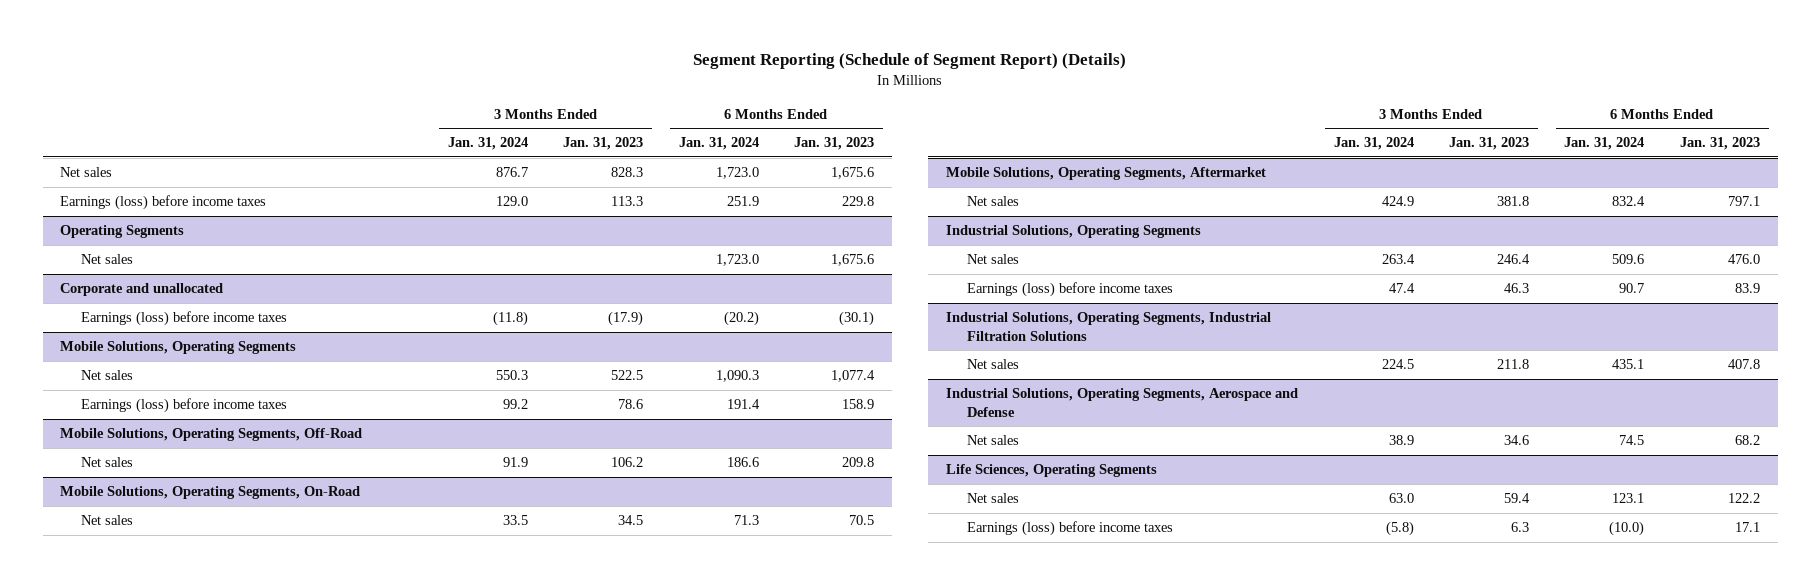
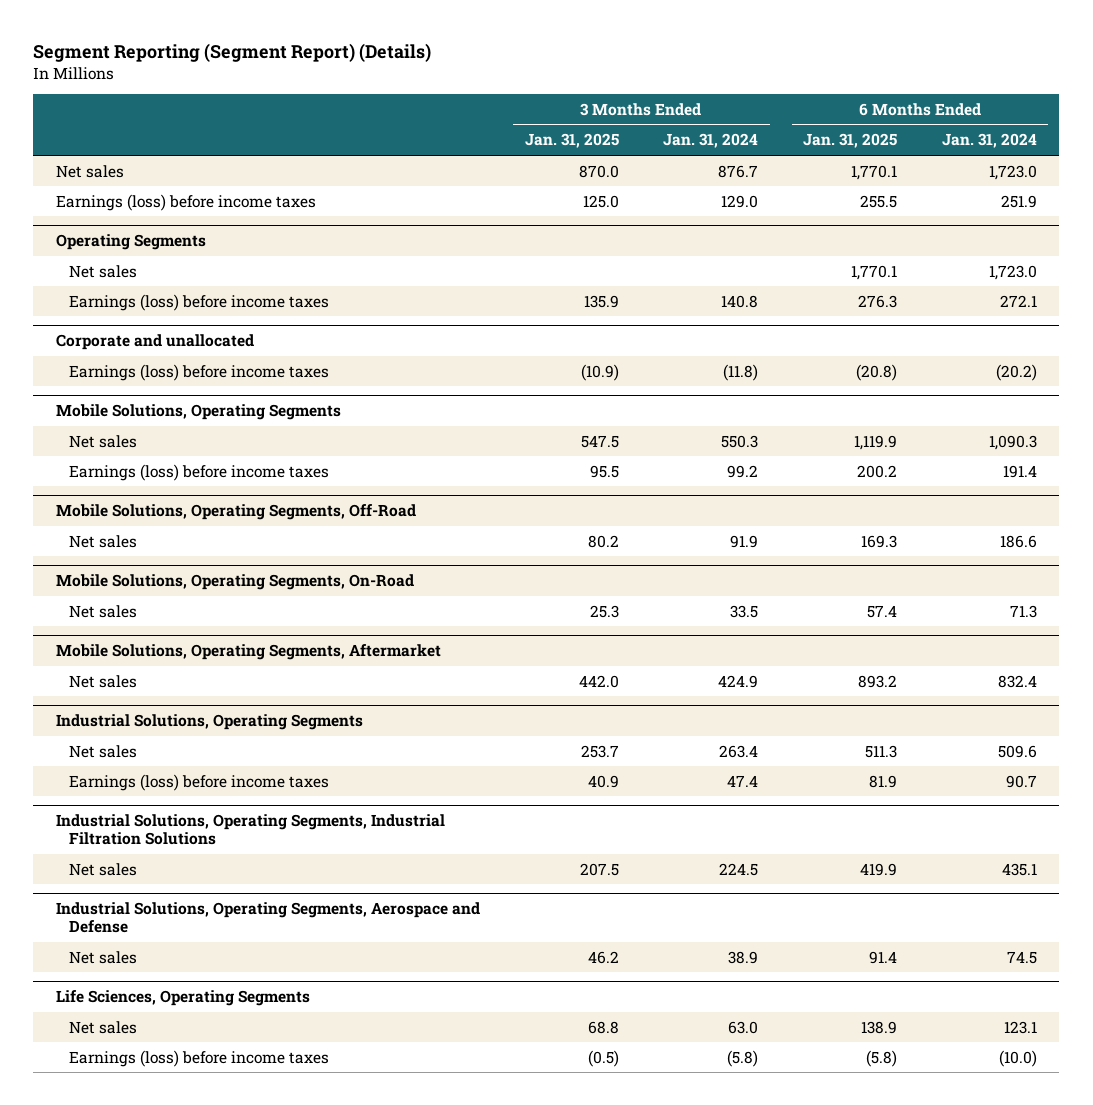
- Segment Reporting (Schedule of Segment Report) (Details)
+ Segment Reporting (Segment Report) (Details)
- | 3 Months Ended Jan. 31, 2024 | 3 Months Ended Jan. 31, 2023 | 6 Months Ended Jan. 31, 2024 | 6 Months Ended Jan. 31, 2023
+ | 3 Months Ended Jan. 31, 2025 | 3 Months Ended Jan. 31, 2024 | 6 Months Ended Jan. 31, 2025 | 6 Months Ended Jan. 31, 2024
@ Operating Segments
+ Earnings (loss) before income taxes | 135.9 | 140.8 | 276.3 | 272.1

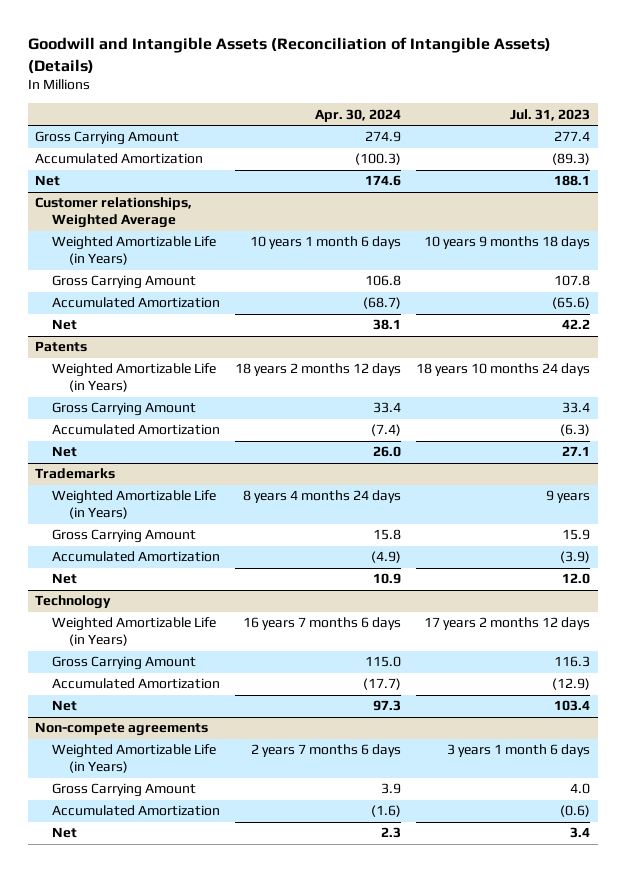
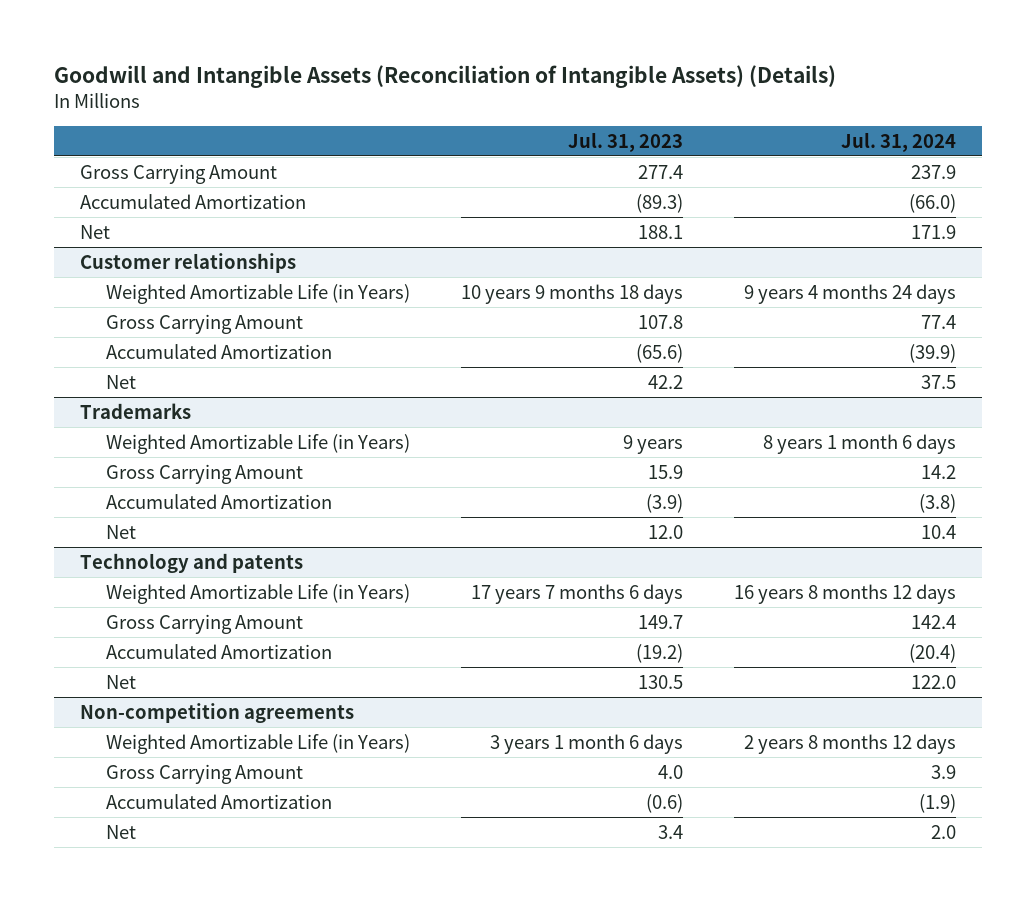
- | Apr. 30, 2024 | Jul. 31, 2023
+ | Jul. 31, 2023 | Jul. 31, 2024
- Customer relationships, Weighted Average
+ Customer relationships
- Patents
- Weighted Amortizable Life (in Years) | 18 years 2 months 12 days | 18 years 10 months 24 days
- Gross Carrying Amount | 33.4 | 33.4
- Accumulated Amortization | (7.4) | (6.3)
- Net | 26.0 | 27.1
- Technology
- Weighted Amortizable Life (in Years) | 16 years 7 months 6 days | 17 years 2 months 12 days
- Gross Carrying Amount | 115.0 | 116.3
- Accumulated Amortization | (17.7) | (12.9)
- Net | 97.3 | 103.4
- Non-compete agreements
+ Technology and patents
+ Weighted Amortizable Life (in Years) | 17 years 7 months 6 days | 16 years 8 months 12 days
+ Gross Carrying Amount | 149.7 | 142.4
+ Accumulated Amortization | (19.2) | (20.4)
+ Net | 130.5 | 122.0
+ Non-competition agreements

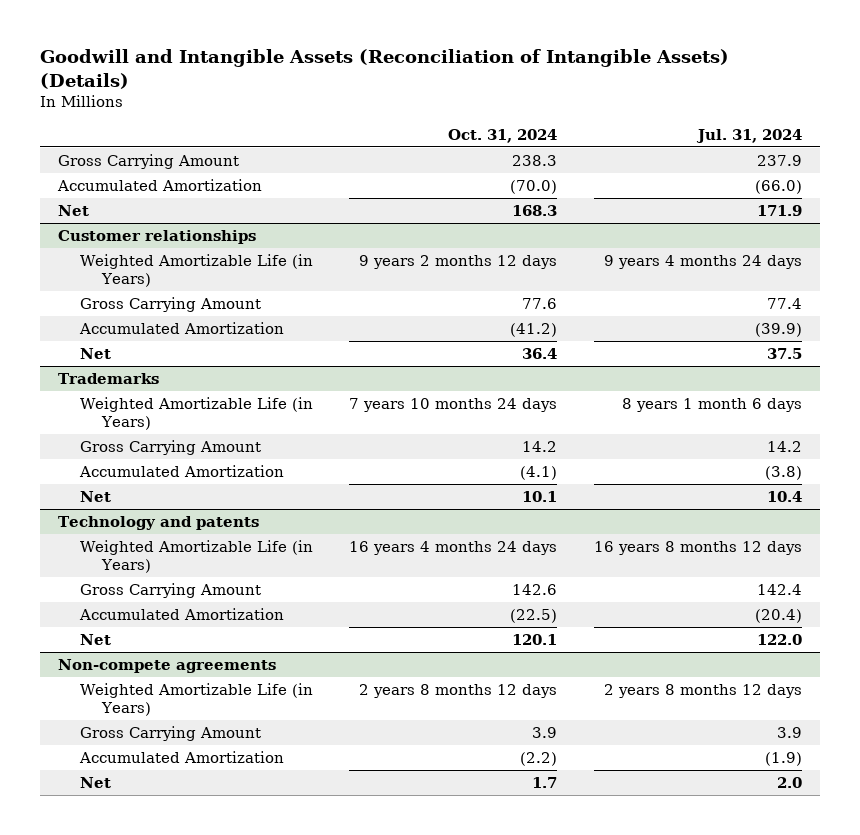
- | Jul. 31, 2023 | Jul. 31, 2024
+ | Oct. 31, 2024 | Jul. 31, 2024
- Non-competition agreements
+ Non-compete agreements

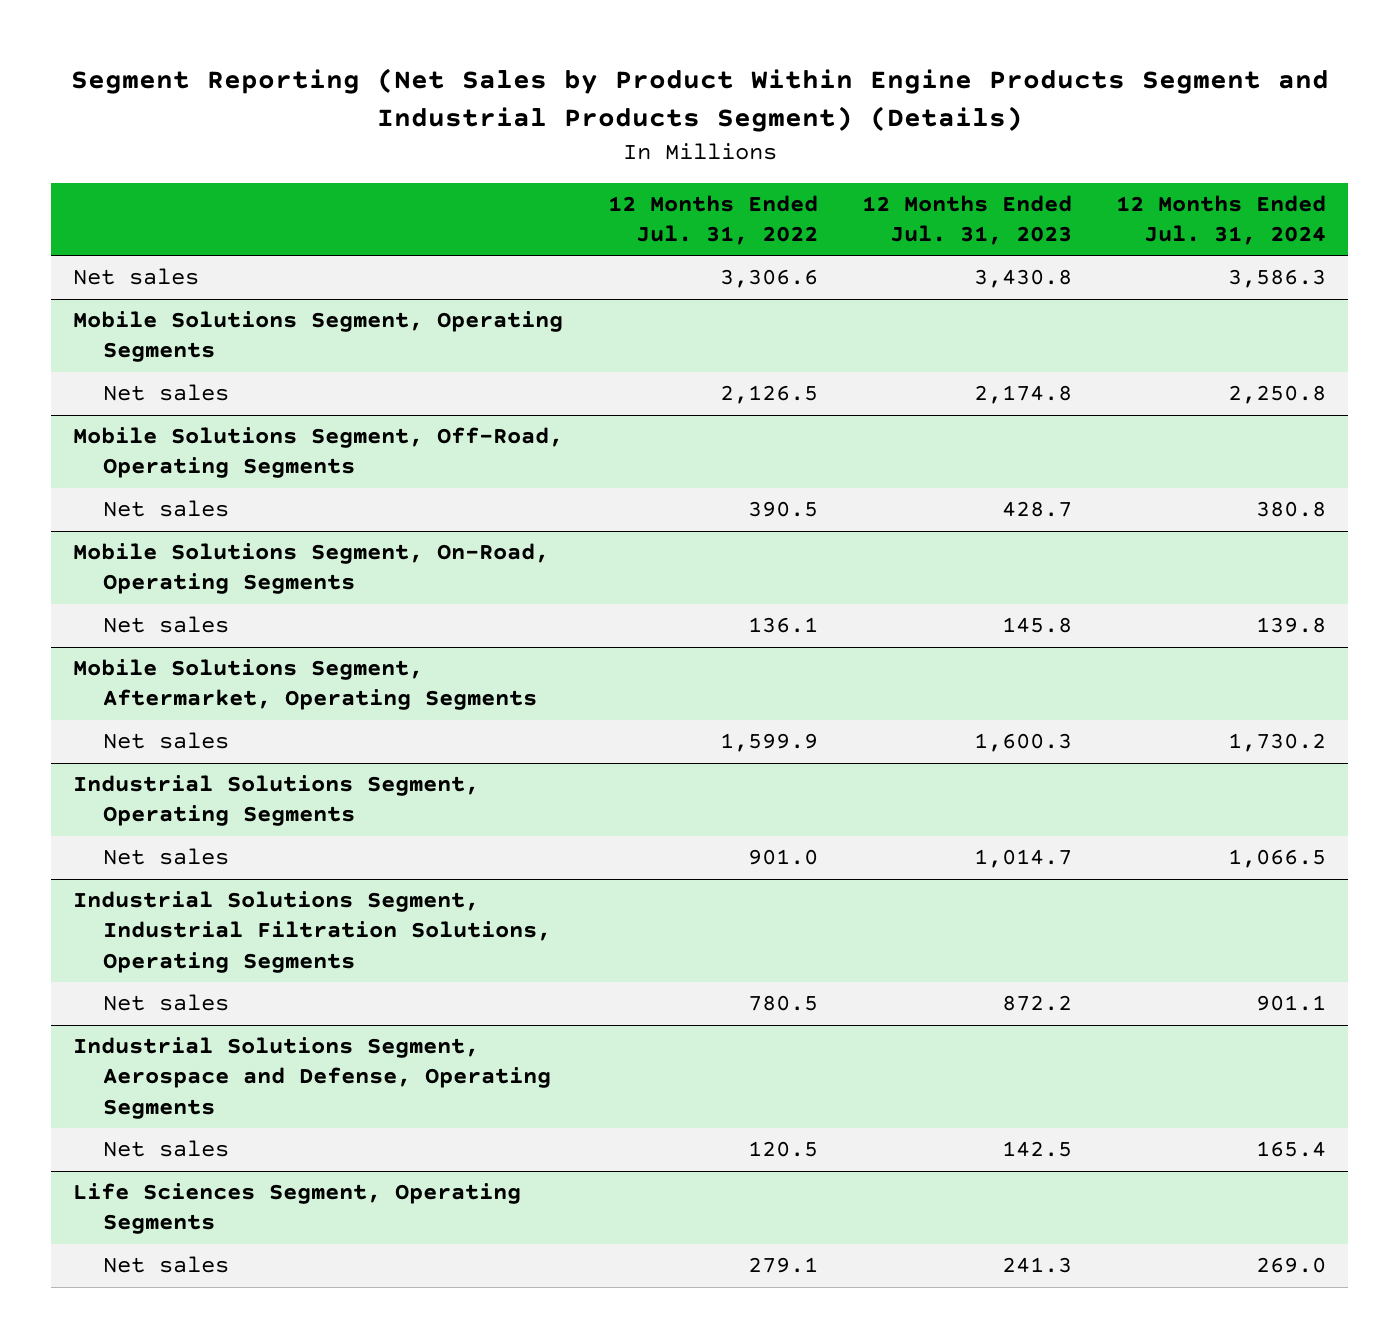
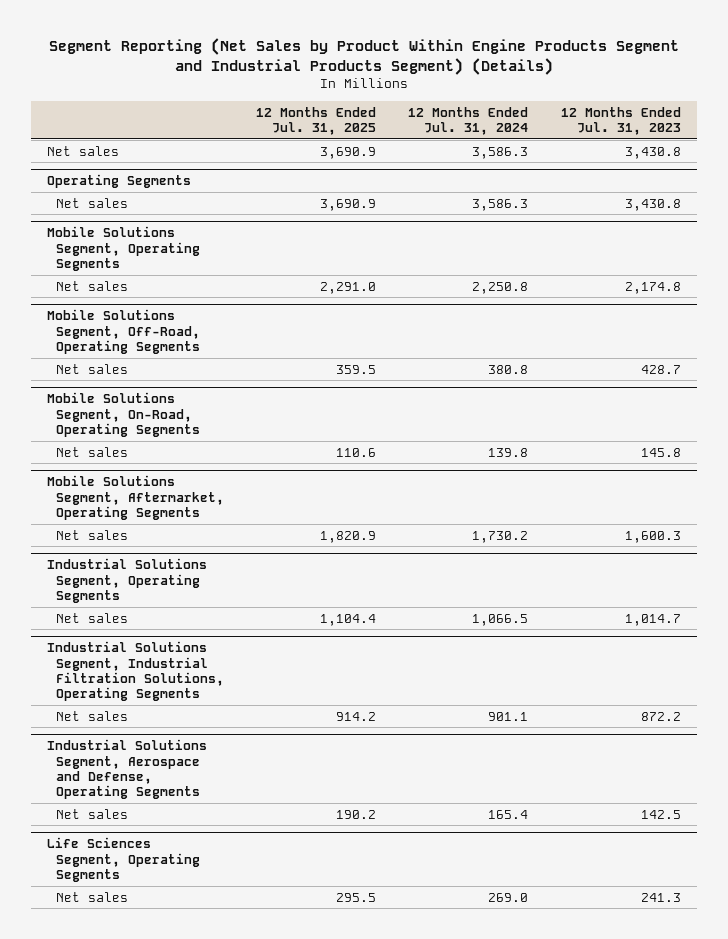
- | 12 Months Ended Jul. 31, 2022 | 12 Months Ended Jul. 31, 2023 | 12 Months Ended Jul. 31, 2024
+ | 12 Months Ended Jul. 31, 2025 | 12 Months Ended Jul. 31, 2024 | 12 Months Ended Jul. 31, 2023
+ Operating Segments
+ Net sales | 3,690.9 | 3,586.3 | 3,430.8

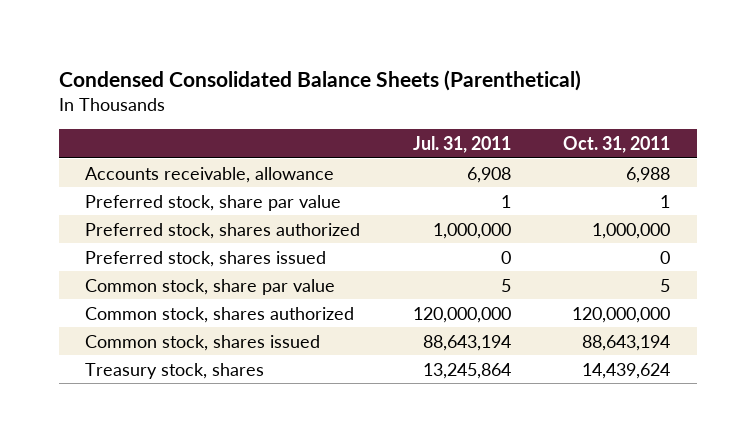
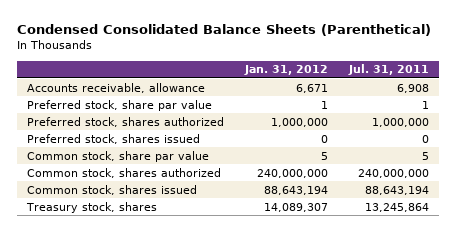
- | Jul. 31, 2011 | Oct. 31, 2011
+ | Jan. 31, 2012 | Jul. 31, 2011
- Common stock, shares authorized | 120,000,000 | 120,000,000
+ Common stock, shares authorized | 240,000,000 | 240,000,000

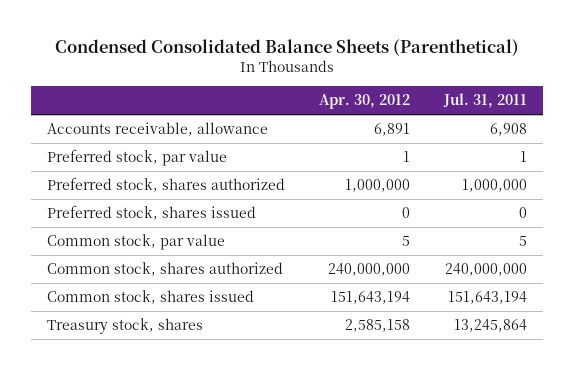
- | Jan. 31, 2012 | Jul. 31, 2011
+ | Apr. 30, 2012 | Jul. 31, 2011
- Preferred stock, share par value | 1 | 1
+ Preferred stock, par value | 1 | 1
- Common stock, share par value | 5 | 5
+ Common stock, par value | 5 | 5
- Common stock, shares issued | 88,643,194 | 88,643,194
+ Common stock, shares issued | 151,643,194 | 151,643,194

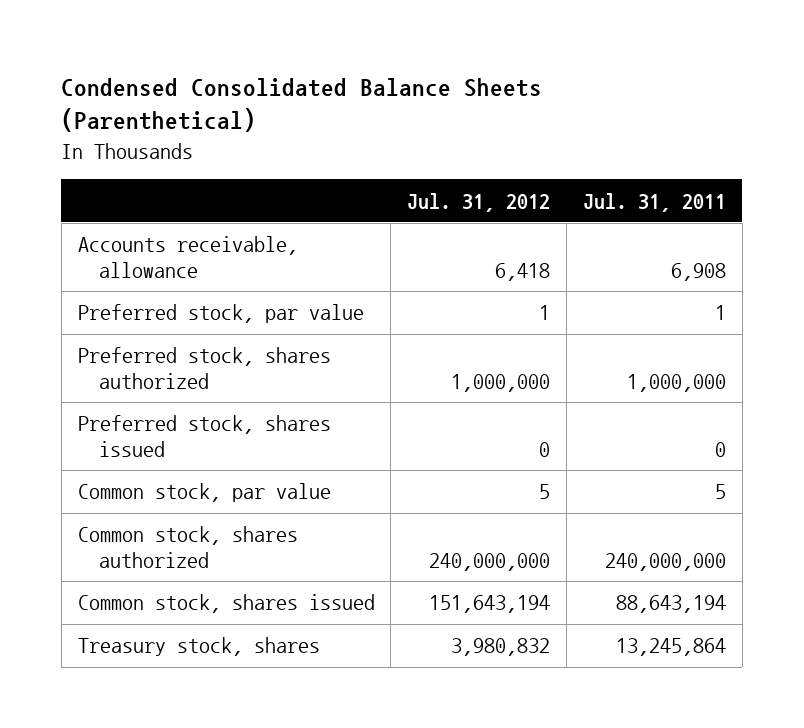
- | Apr. 30, 2012 | Jul. 31, 2011
+ | Jul. 31, 2012 | Jul. 31, 2011
- Common stock, shares issued | 151,643,194 | 151,643,194
+ Common stock, shares issued | 151,643,194 | 88,643,194

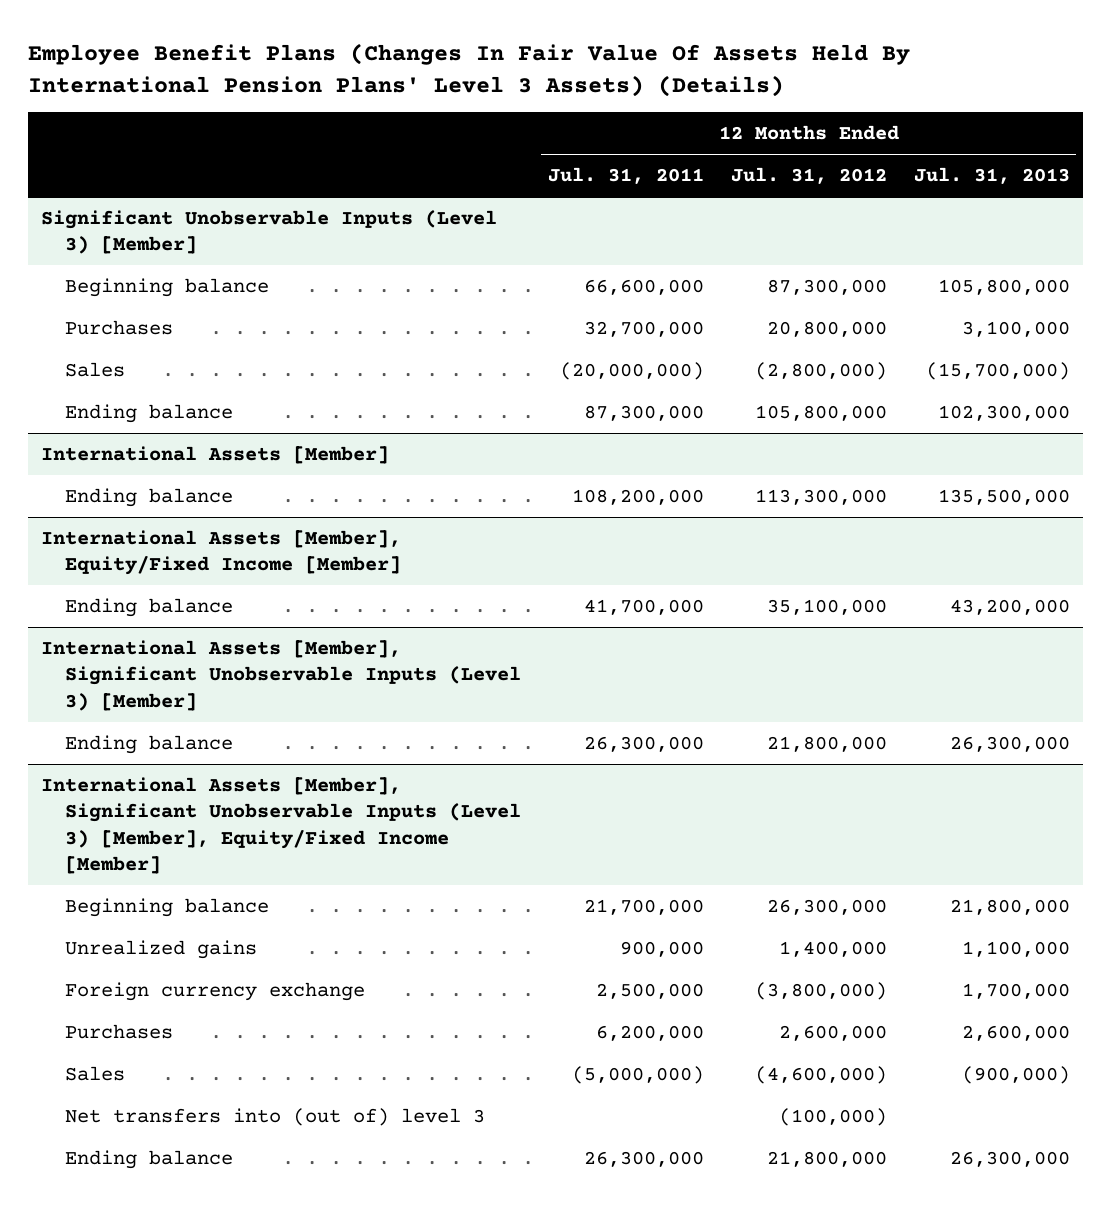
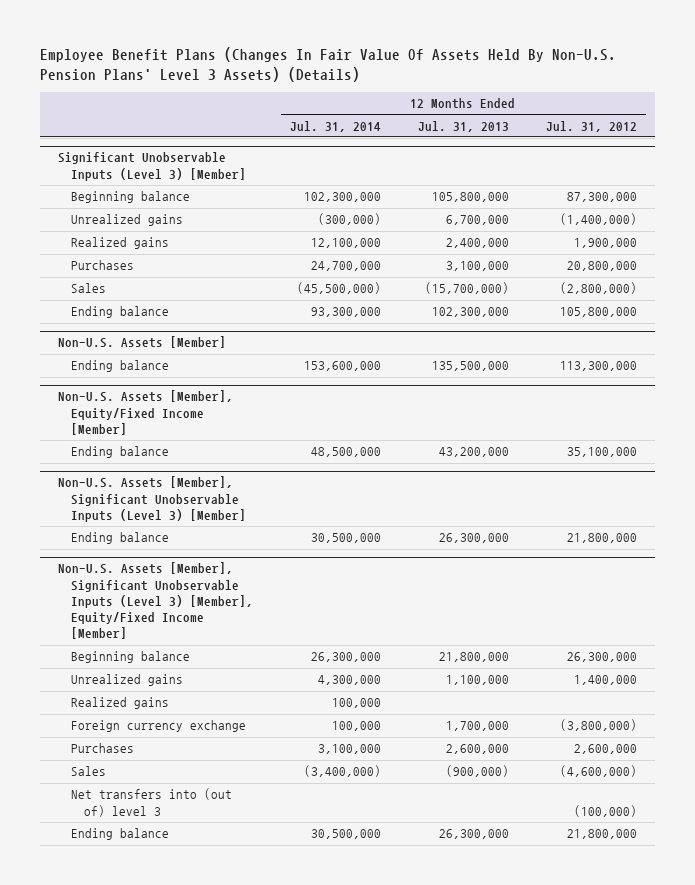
- Employee Benefit Plans (Changes In Fair Value Of Assets Held By International Pension Plans' Level 3 Assets) (Details)
+ Employee Benefit Plans (Changes In Fair Value Of Assets Held By Non-U.S. Pension Plans' Level 3 Assets) (Details)
- | 12 Months Ended Jul. 31, 2011 | 12 Months Ended Jul. 31, 2012 | 12 Months Ended Jul. 31, 2013
+ | 12 Months Ended Jul. 31, 2014 | 12 Months Ended Jul. 31, 2013 | 12 Months Ended Jul. 31, 2012
@ Significant Unobservable Inputs (Level 3) [Member]
+ Unrealized gains | (300,000) | 6,700,000 | (1,400,000)
+ Realized gains | 12,100,000 | 2,400,000 | 1,900,000
- International Assets [Member]
+ Non-U.S. Assets [Member]
- International Assets [Member], Equity/Fixed Income [Member]
+ Non-U.S. Assets [Member], Equity/Fixed Income [Member]
- International Assets [Member], Significant Unobservable Inputs (Level 3) [Member]
+ Non-U.S. Assets [Member], Significant Unobservable Inputs (Level 3) [Member]
- International Assets [Member], Significant Unobservable Inputs (Level 3) [Member], Equity/Fixed Income [Member]
+ Non-U.S. Assets [Member], Significant Unobservable Inputs (Level 3) [Member], Equity/Fixed Income [Member]
+ Realized gains | 100,000 | |

